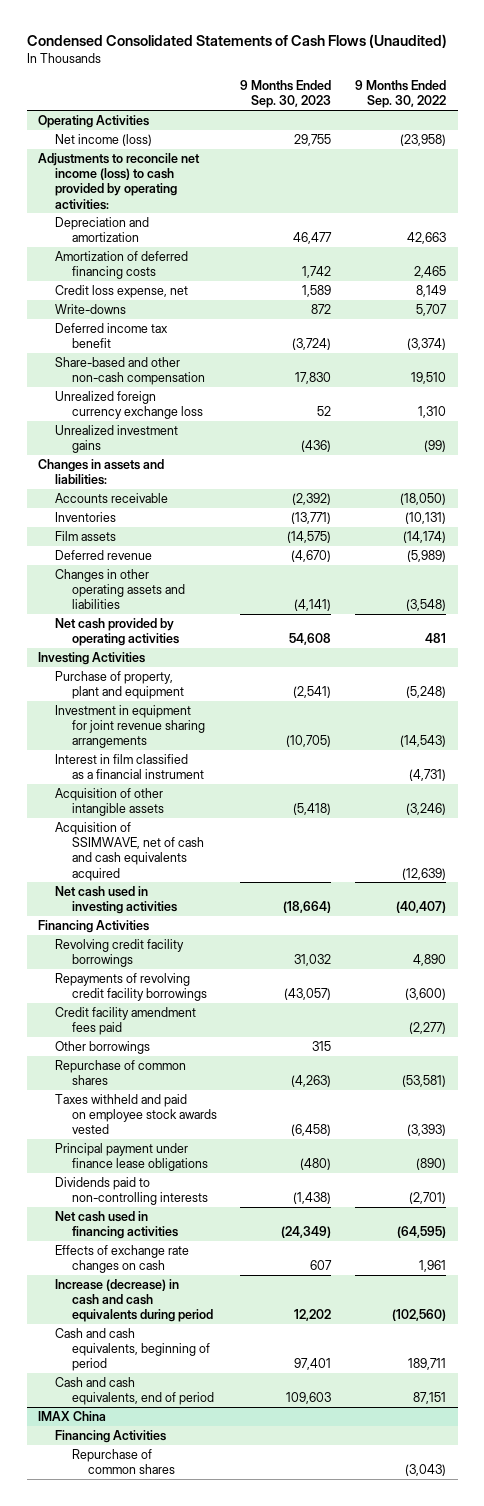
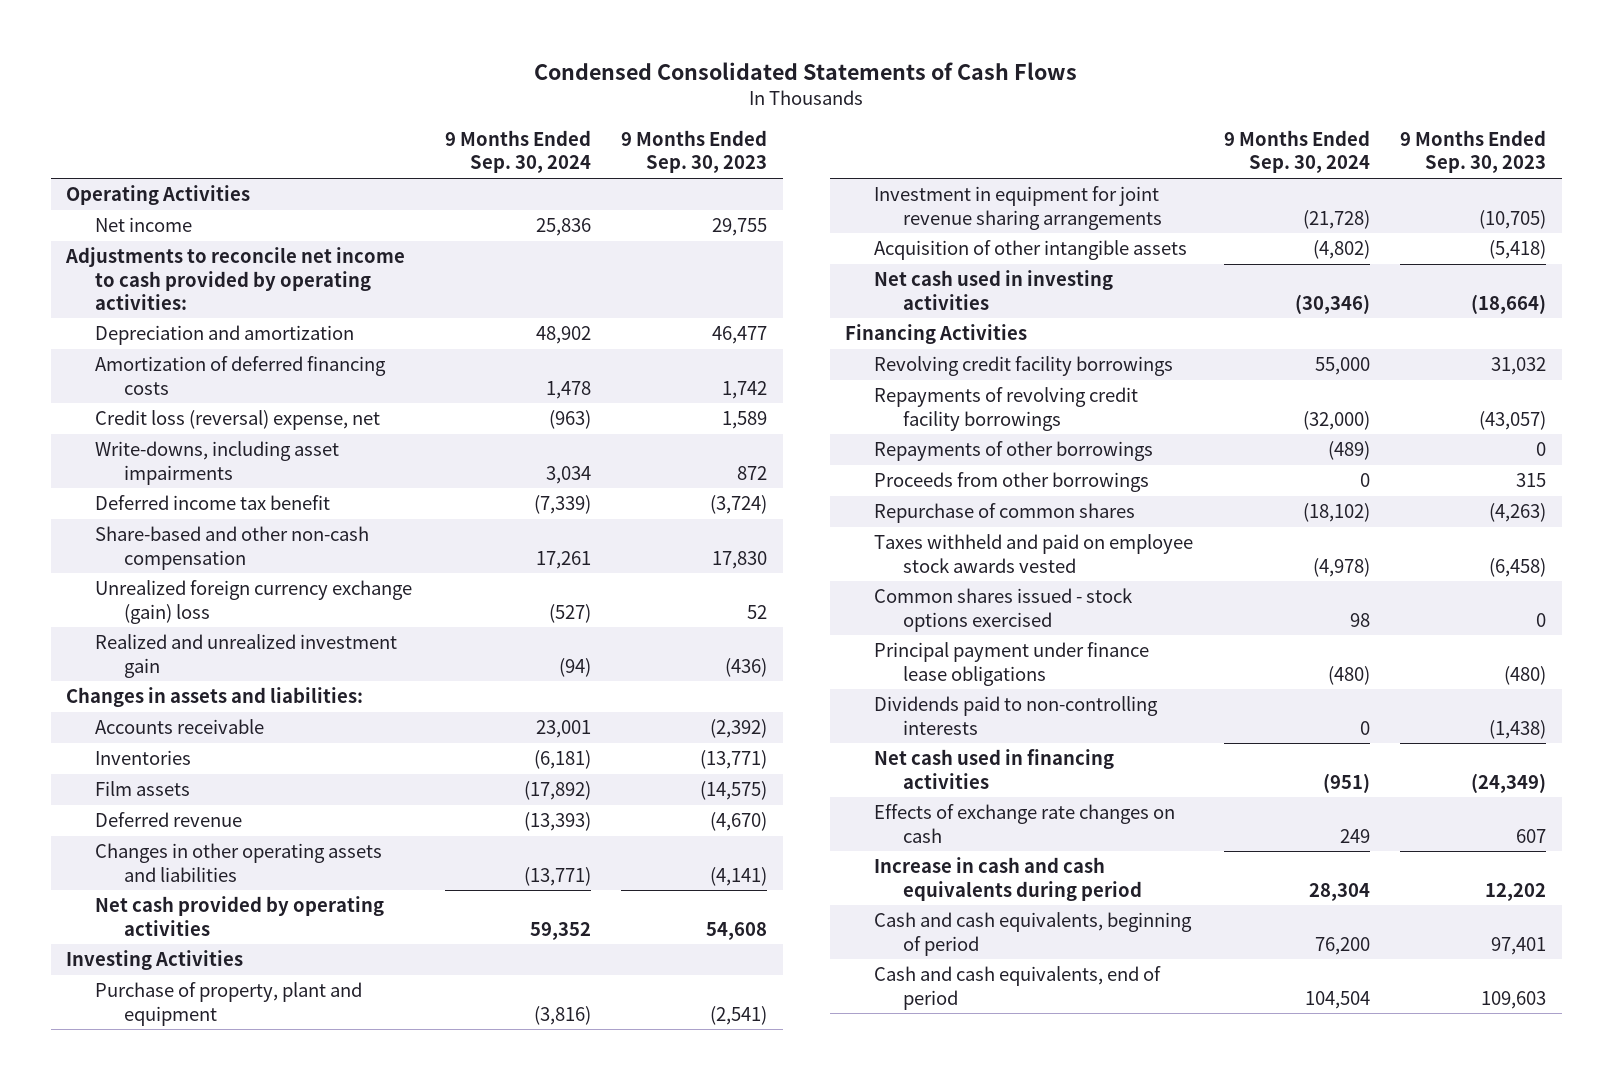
- Condensed Consolidated Statements of Cash Flows (Unaudited)
+ Condensed Consolidated Statements of Cash Flows
- | 9 Months Ended Sep. 30, 2023 | 9 Months Ended Sep. 30, 2022
+ | 9 Months Ended Sep. 30, 2024 | 9 Months Ended Sep. 30, 2023
- Net income (loss) | 29,755 | (23,958)
- Adjustments to reconcile net income (loss) to cash provided by operating activities:
+ Net income | 25,836 | 29,755
+ Adjustments to reconcile net income to cash provided by operating activities:
- Credit loss expense, net | 1,589 | 8,149
- Write-downs | 872 | 5,707
+ Credit loss (reversal) expense, net | (963) | 1,589
+ Write-downs, including asset impairments | 3,034 | 872
- Unrealized foreign currency exchange loss | 52 | 1,310
- Unrealized investment gains | (436) | (99)
+ Unrealized foreign currency exchange (gain) loss | (527) | 52
+ Realized and unrealized investment gain | (94) | (436)
- Interest in film classified as a financial instrument | | (4,731)
- Acquisition of SSIMWAVE, net of cash and cash equivalents acquired | | (12,639)
- Credit facility amendment fees paid | | (2,277)
- Other borrowings | 315 |
+ Repayments of other borrowings | (489) | 0
+ Proceeds from other borrowings | 0 | 315
+ Common shares issued - stock options exercised | 98 | 0
- Increase (decrease) in cash and cash equivalents during period | 12,202 | (102,560)
+ Increase in cash and cash equivalents during period | 28,304 | 12,202
- IMAX China
- Financing Activities
- Repurchase of common shares | | (3,043)

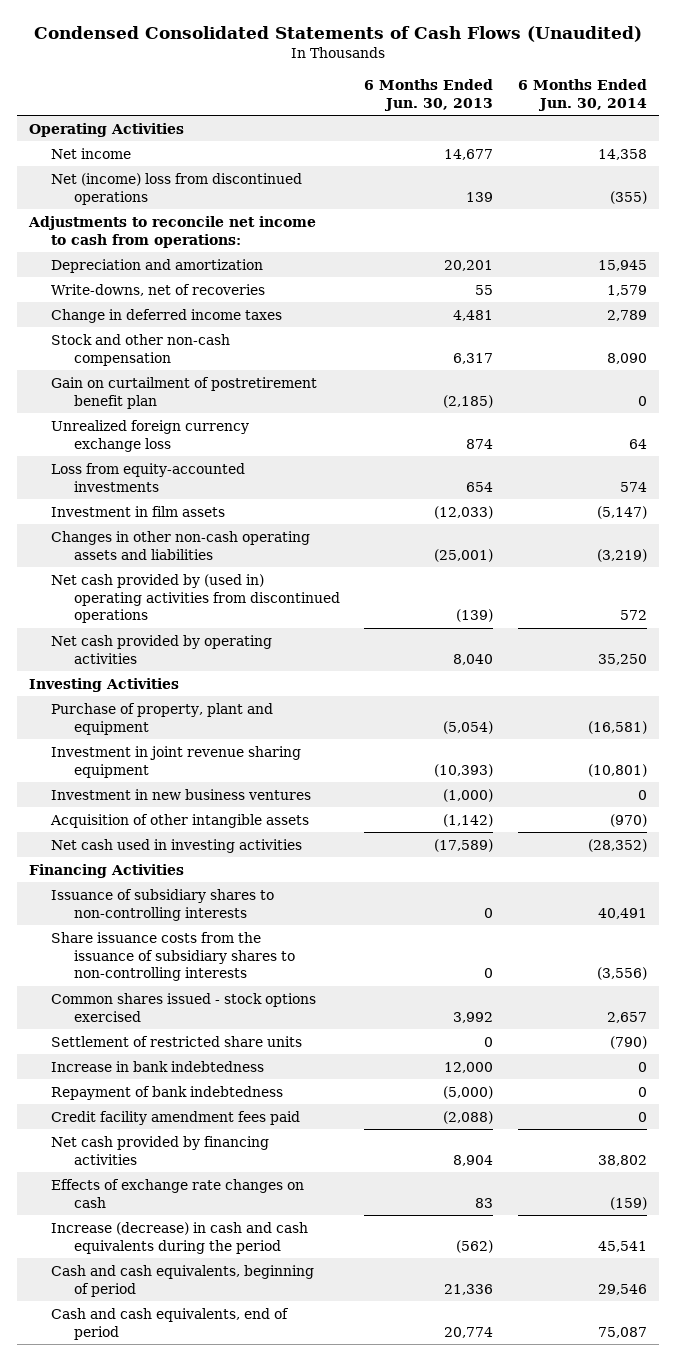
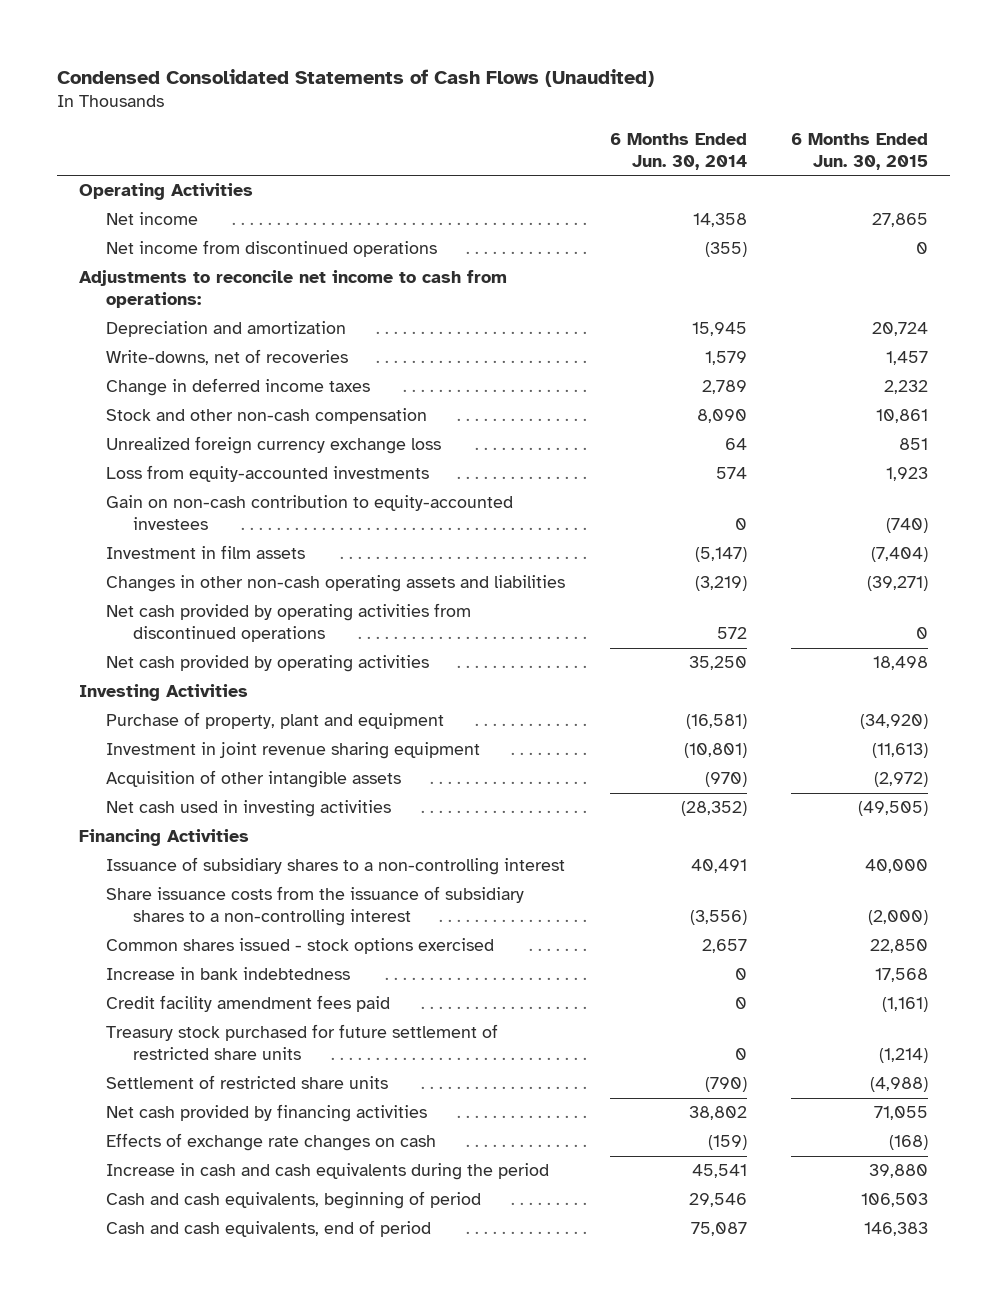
- | 6 Months Ended Jun. 30, 2013 | 6 Months Ended Jun. 30, 2014
+ | 6 Months Ended Jun. 30, 2014 | 6 Months Ended Jun. 30, 2015
- Net (income) loss from discontinued operations | 139 | (355)
+ Net income from discontinued operations | (355) | 0
- Gain on curtailment of postretirement benefit plan | (2,185) | 0
+ Gain on non-cash contribution to equity-accounted investees | 0 | (740)
- Net cash provided by (used in) operating activities from discontinued operations | (139) | 572
+ Net cash provided by operating activities from discontinued operations | 572 | 0
- Investment in new business ventures | (1,000) | 0
- Issuance of subsidiary shares to non-controlling interests | 0 | 40,491
- Share issuance costs from the issuance of subsidiary shares to non-controlling interests | 0 | (3,556)
+ Issuance of subsidiary shares to a non-controlling interest | 40,491 | 40,000
+ Share issuance costs from the issuance of subsidiary shares to a non-controlling interest | (3,556) | (2,000)
- Repayment of bank indebtedness | (5,000) | 0
+ Treasury stock purchased for future settlement of restricted share units | 0 | (1,214)
moved down: Settlement of restricted share units | (790) | (4,988)
- Increase (decrease) in cash and cash equivalents during the period | (562) | 45,541
+ Increase in cash and cash equivalents during the period | 45,541 | 39,880

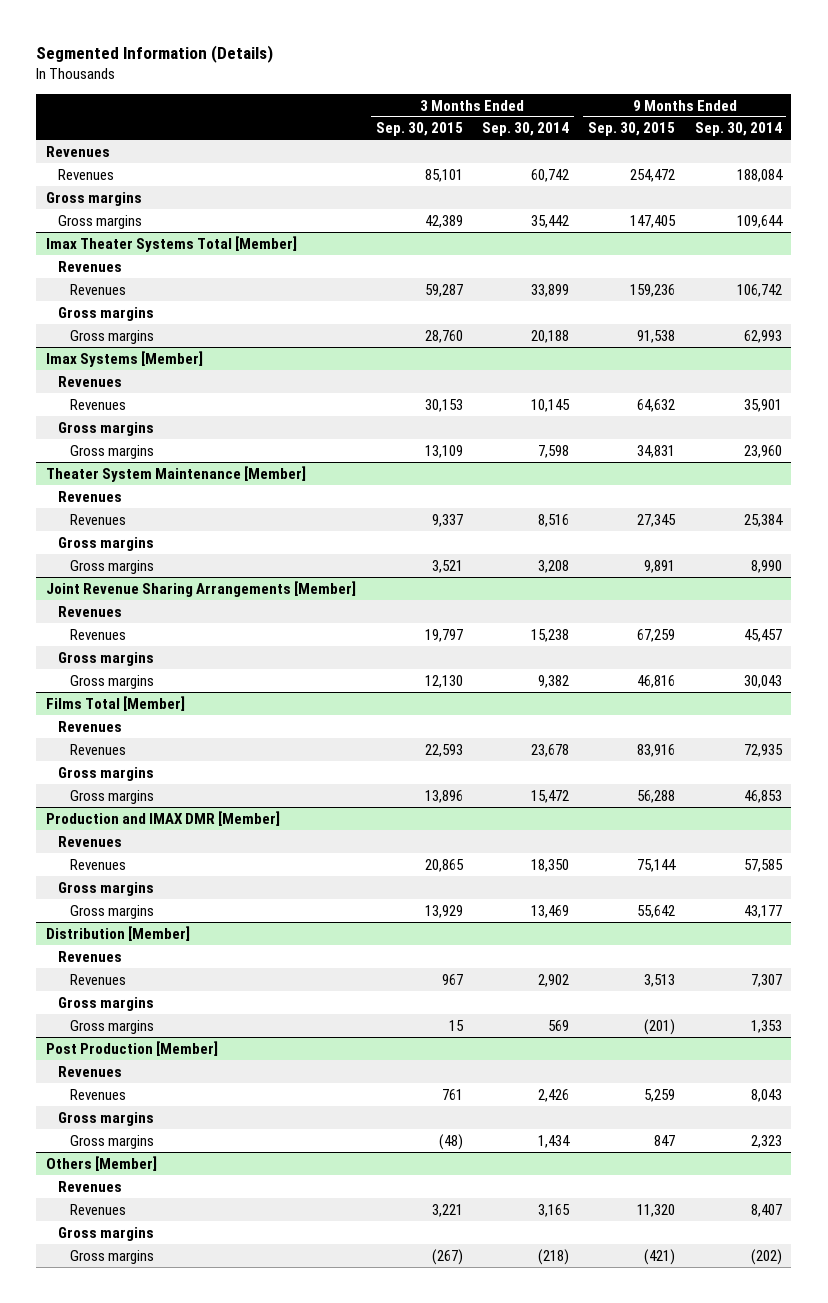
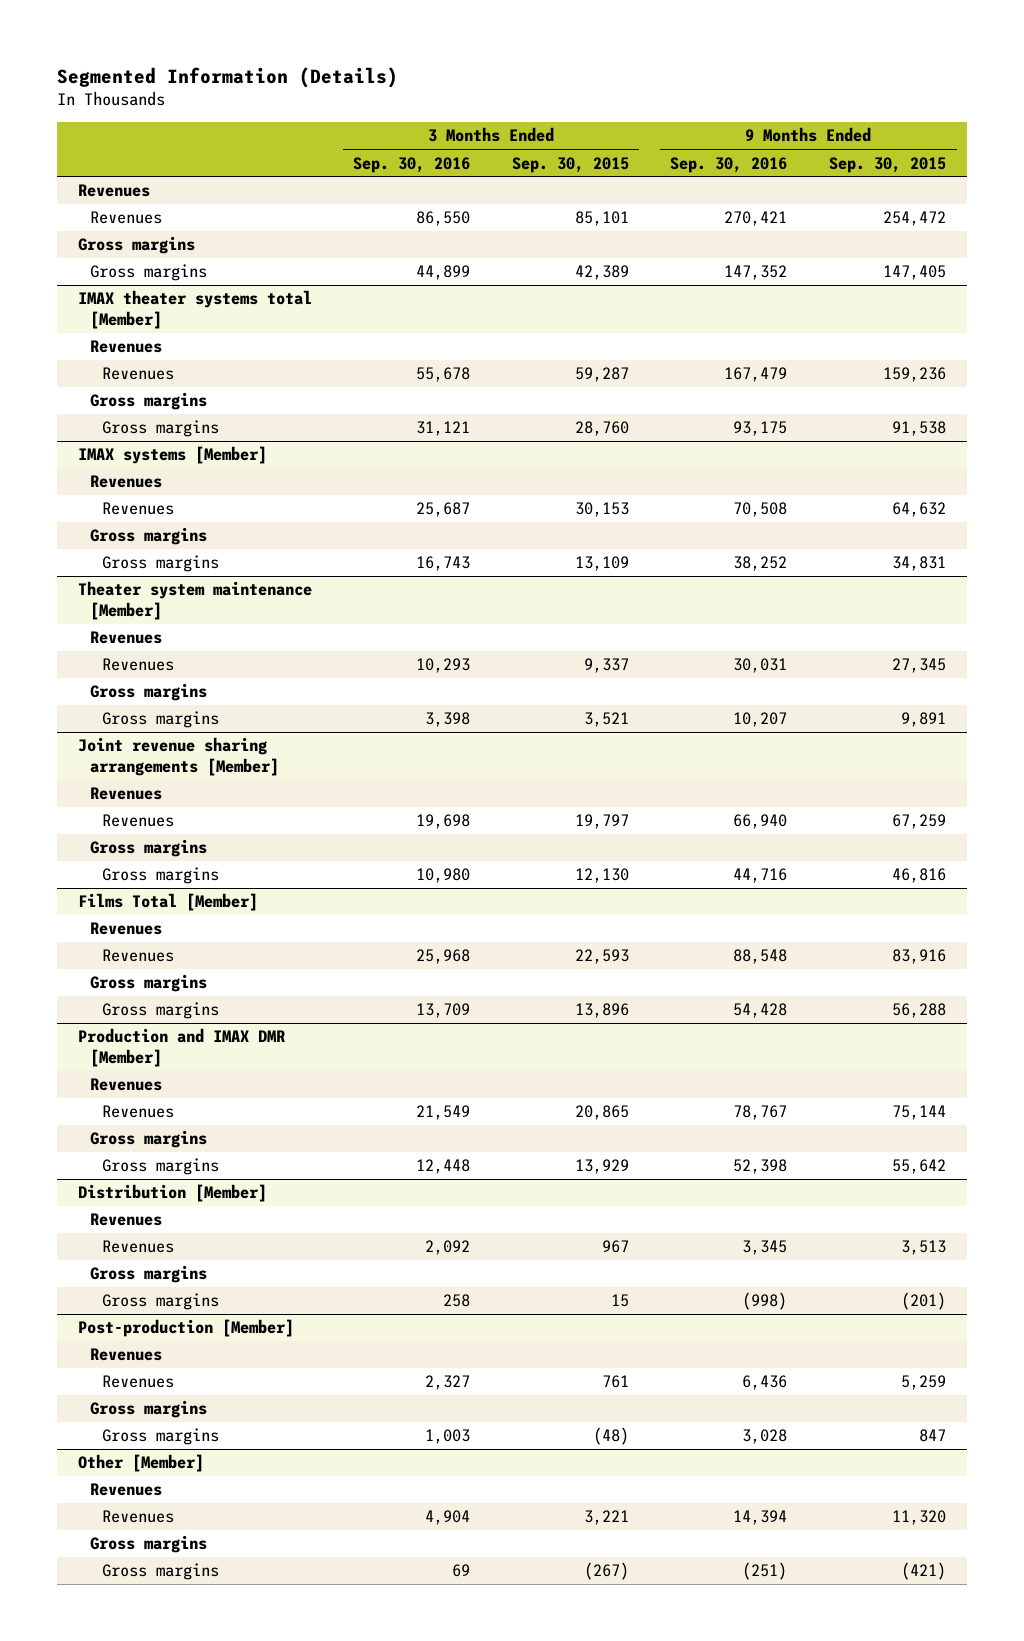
- | 3 Months Ended Sep. 30, 2015 | 3 Months Ended Sep. 30, 2014 | 9 Months Ended Sep. 30, 2015 | 9 Months Ended Sep. 30, 2014
+ | 3 Months Ended Sep. 30, 2016 | 3 Months Ended Sep. 30, 2015 | 9 Months Ended Sep. 30, 2016 | 9 Months Ended Sep. 30, 2015
- Imax Theater Systems Total [Member]
+ IMAX theater systems total [Member]
- Imax Systems [Member]
+ IMAX systems [Member]
- Theater System Maintenance [Member]
+ Theater system maintenance [Member]
- Joint Revenue Sharing Arrangements [Member]
+ Joint revenue sharing arrangements [Member]
- Post Production [Member]
+ Post-production [Member]
- Others [Member]
+ Other [Member]

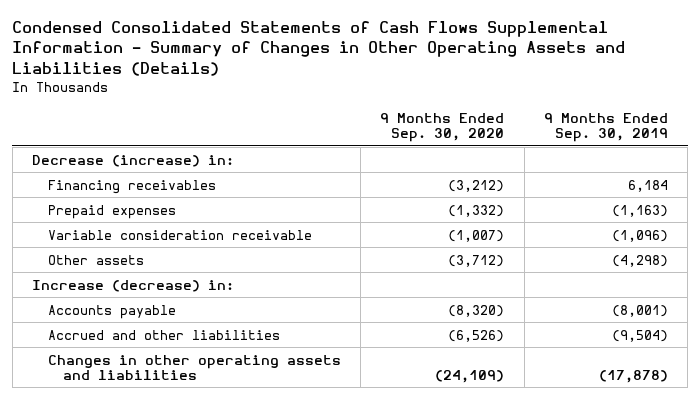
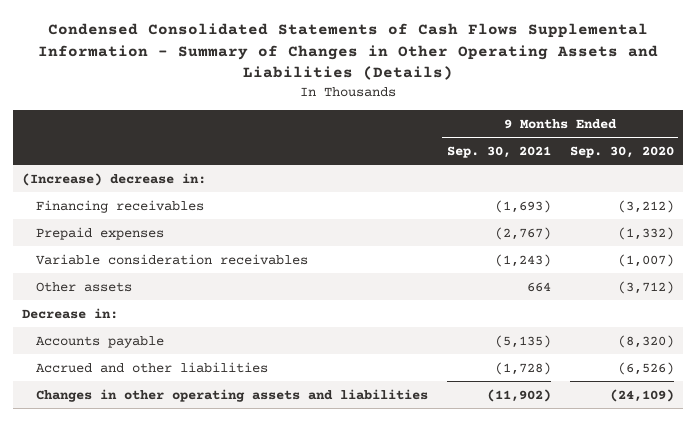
- | 9 Months Ended Sep. 30, 2020 | 9 Months Ended Sep. 30, 2019
+ | 9 Months Ended Sep. 30, 2021 | 9 Months Ended Sep. 30, 2020
- Decrease (increase) in:
+ (Increase) decrease in:
- Variable consideration receivable | (1,007) | (1,096)
+ Variable consideration receivables | (1,243) | (1,007)
- Increase (decrease) in:
+ Decrease in:

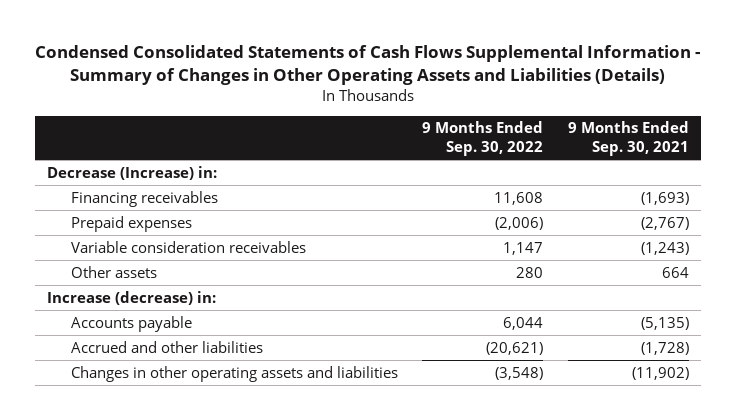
- | 9 Months Ended Sep. 30, 2021 | 9 Months Ended Sep. 30, 2020
+ | 9 Months Ended Sep. 30, 2022 | 9 Months Ended Sep. 30, 2021
- (Increase) decrease in:
+ Decrease (Increase) in:
- Decrease in:
+ Increase (decrease) in:

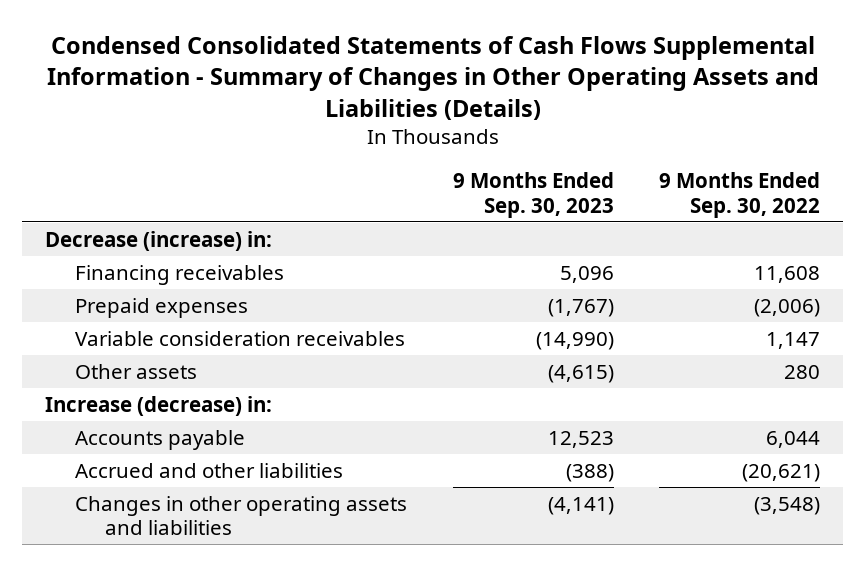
- | 9 Months Ended Sep. 30, 2022 | 9 Months Ended Sep. 30, 2021
+ | 9 Months Ended Sep. 30, 2023 | 9 Months Ended Sep. 30, 2022
- Decrease (Increase) in:
+ Decrease (increase) in:

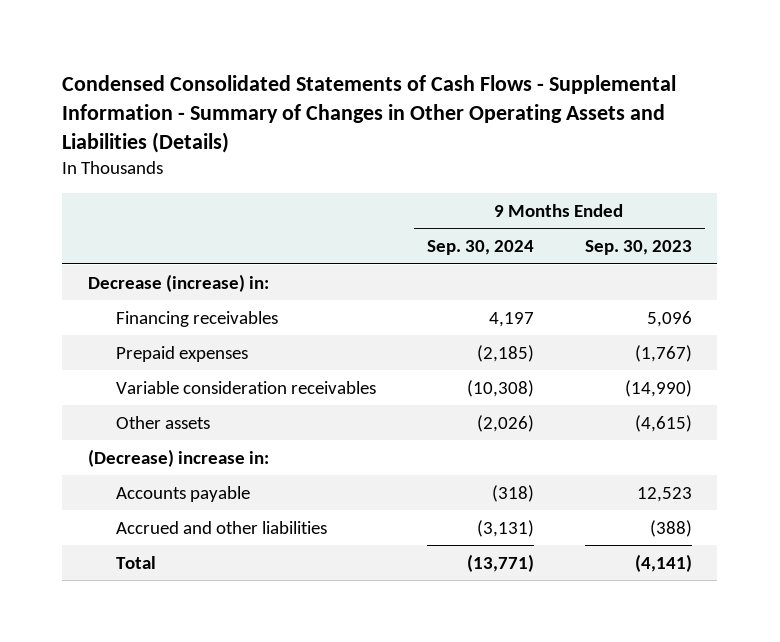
- Condensed Consolidated Statements of Cash Flows Supplemental Information - Summary of Changes in Other Operating Assets and Liabilities (Details)
+ Condensed Consolidated Statements of Cash Flows - Supplemental Information - Summary of Changes in Other Operating Assets and Liabilities (Details)
- | 9 Months Ended Sep. 30, 2023 | 9 Months Ended Sep. 30, 2022
+ | 9 Months Ended Sep. 30, 2024 | 9 Months Ended Sep. 30, 2023
- Increase (decrease) in:
+ (Decrease) increase in:
- Changes in other operating assets and liabilities | (4,141) | (3,548)
+ Total | (13,771) | (4,141)

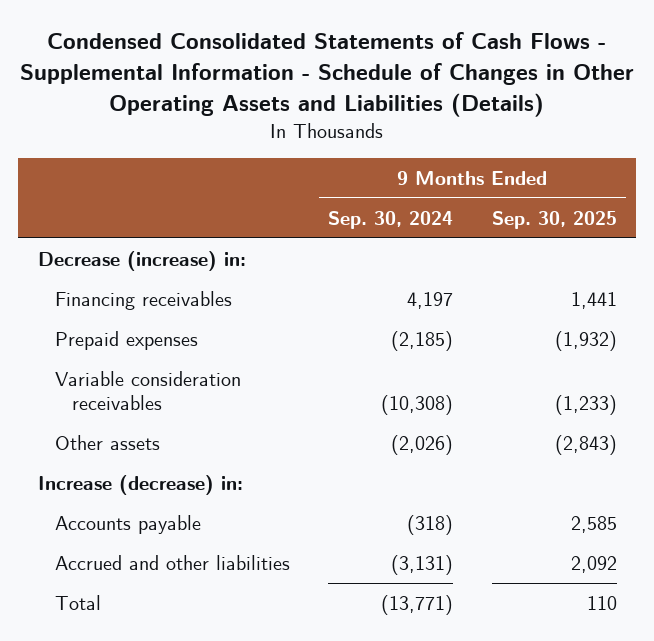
- Condensed Consolidated Statements of Cash Flows - Supplemental Information - Summary of Changes in Other Operating Assets and Liabilities (Details)
+ Condensed Consolidated Statements of Cash Flows - Supplemental Information - Schedule of Changes in Other Operating Assets and Liabilities (Details)
- | 9 Months Ended Sep. 30, 2024 | 9 Months Ended Sep. 30, 2023
+ | 9 Months Ended Sep. 30, 2024 | 9 Months Ended Sep. 30, 2025
- (Decrease) increase in:
+ Increase (decrease) in:

